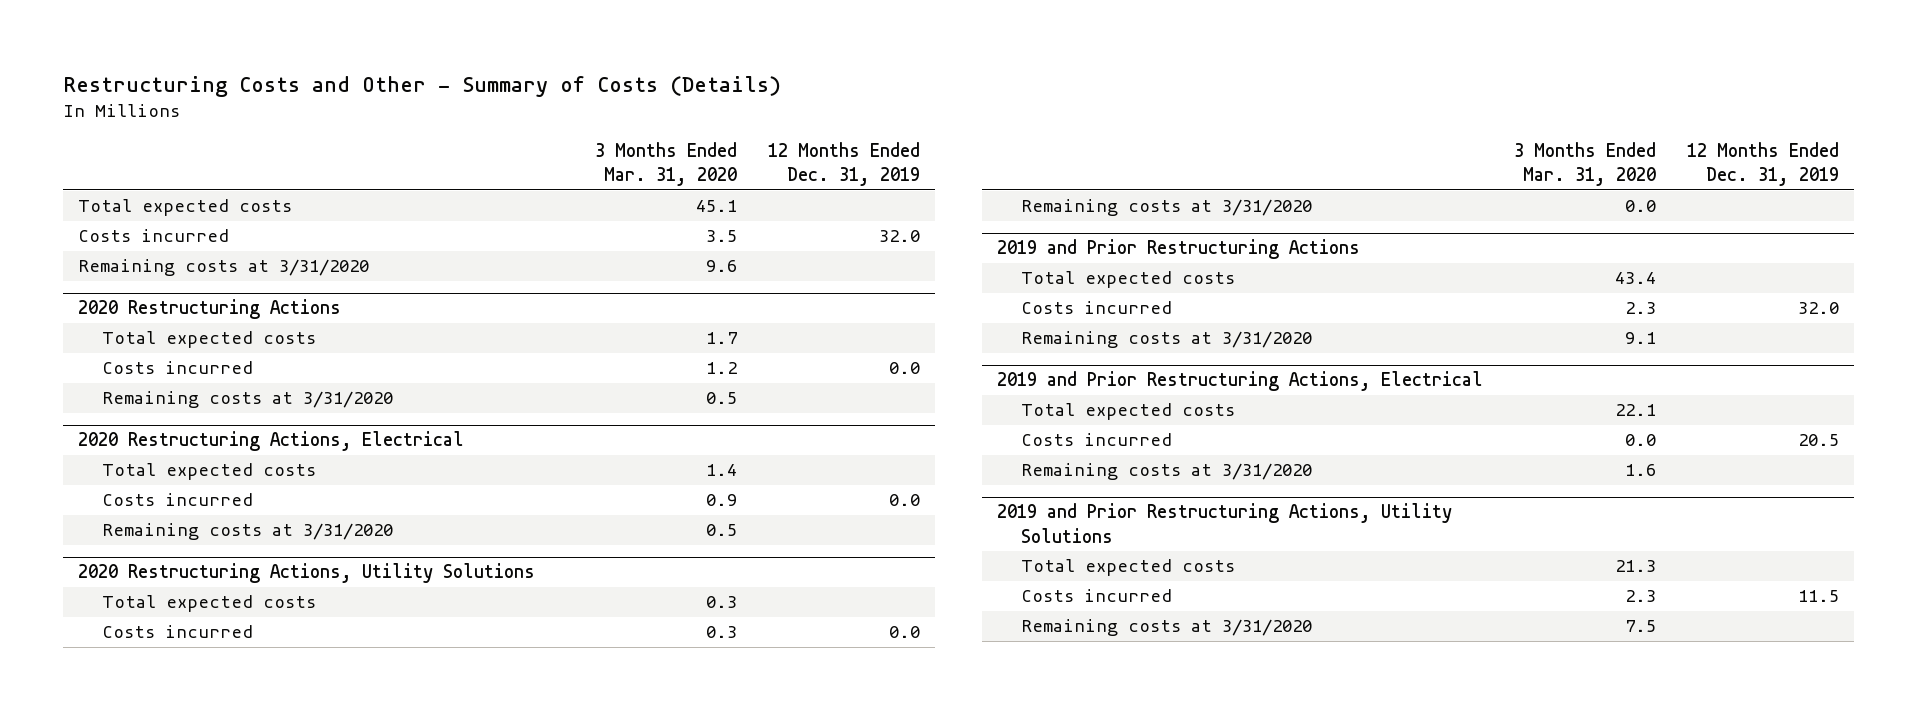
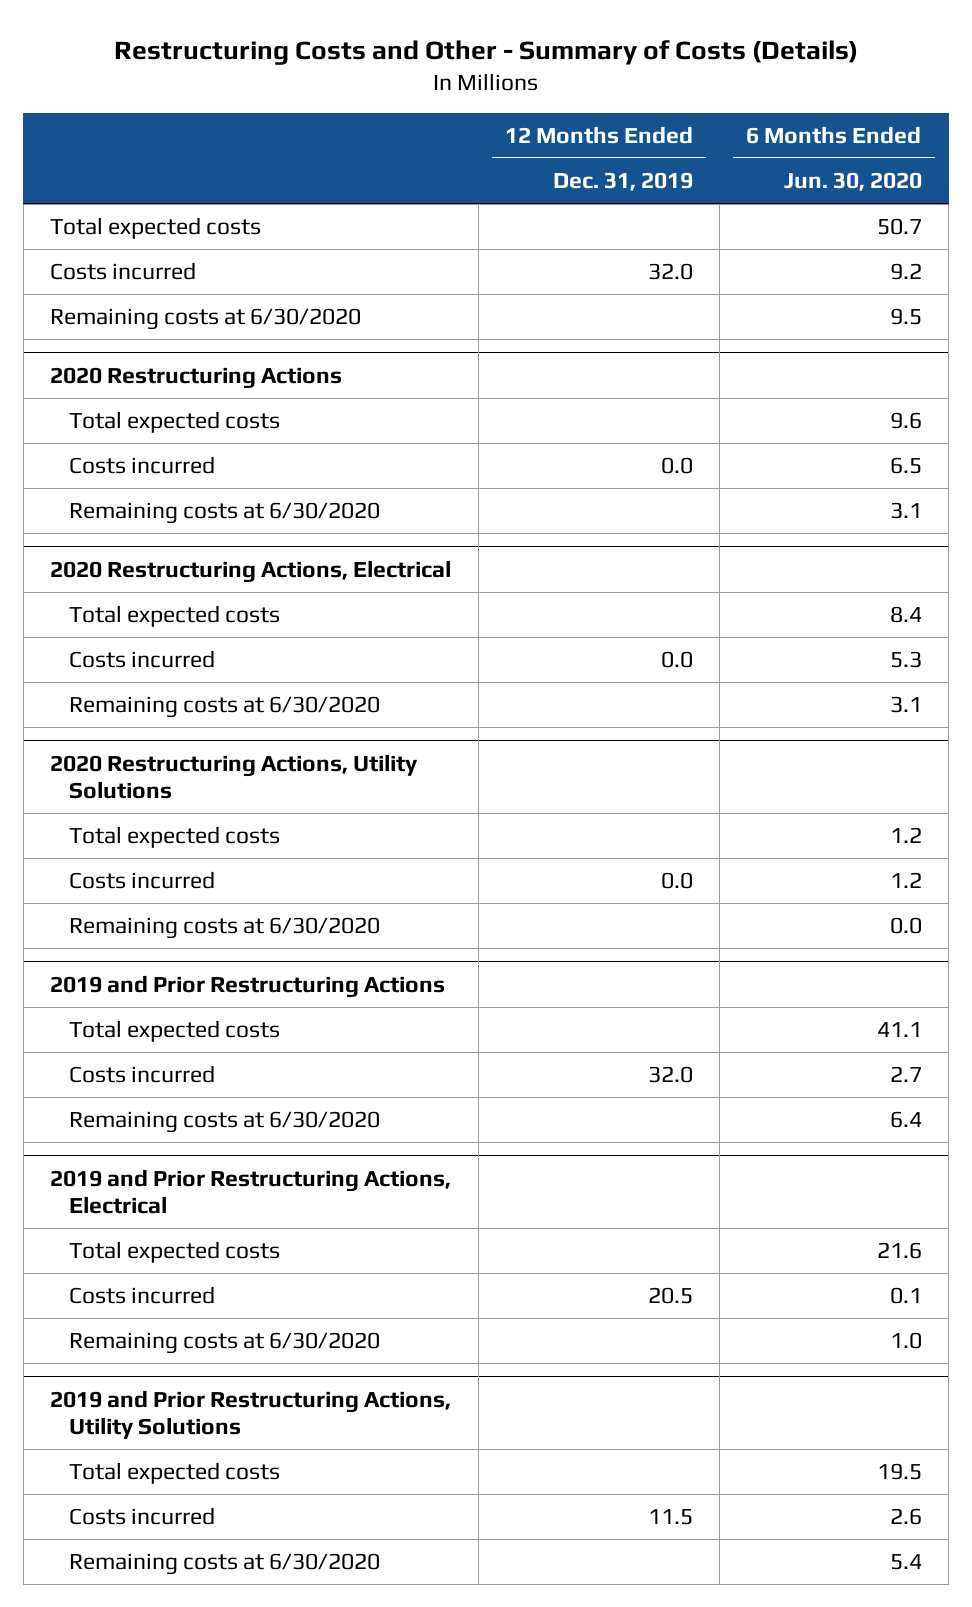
- | 3 Months Ended Mar. 31, 2020 | 12 Months Ended Dec. 31, 2019
+ | 12 Months Ended Dec. 31, 2019 | 6 Months Ended Jun. 30, 2020
- Remaining costs at 3/31/2020 | 9.6 |
+ Remaining costs at 6/30/2020 | | 9.5
@ 2020 Restructuring Actions
- Remaining costs at 3/31/2020 | 0.5 |
+ Remaining costs at 6/30/2020 | | 3.1
@ 2020 Restructuring Actions, Electrical
- Remaining costs at 3/31/2020 | 0.5 |
+ Remaining costs at 6/30/2020 | | 3.1
@ 2020 Restructuring Actions, Utility Solutions
- Remaining costs at 3/31/2020 | 0.0 |
+ Remaining costs at 6/30/2020 | | 0.0
@ 2019 and Prior Restructuring Actions
- Remaining costs at 3/31/2020 | 9.1 |
+ Remaining costs at 6/30/2020 | | 6.4
@ 2019 and Prior Restructuring Actions, Electrical
- Remaining costs at 3/31/2020 | 1.6 |
+ Remaining costs at 6/30/2020 | | 1.0
@ 2019 and Prior Restructuring Actions, Utility Solutions
- Remaining costs at 3/31/2020 | 7.5 |
+ Remaining costs at 6/30/2020 | | 5.4

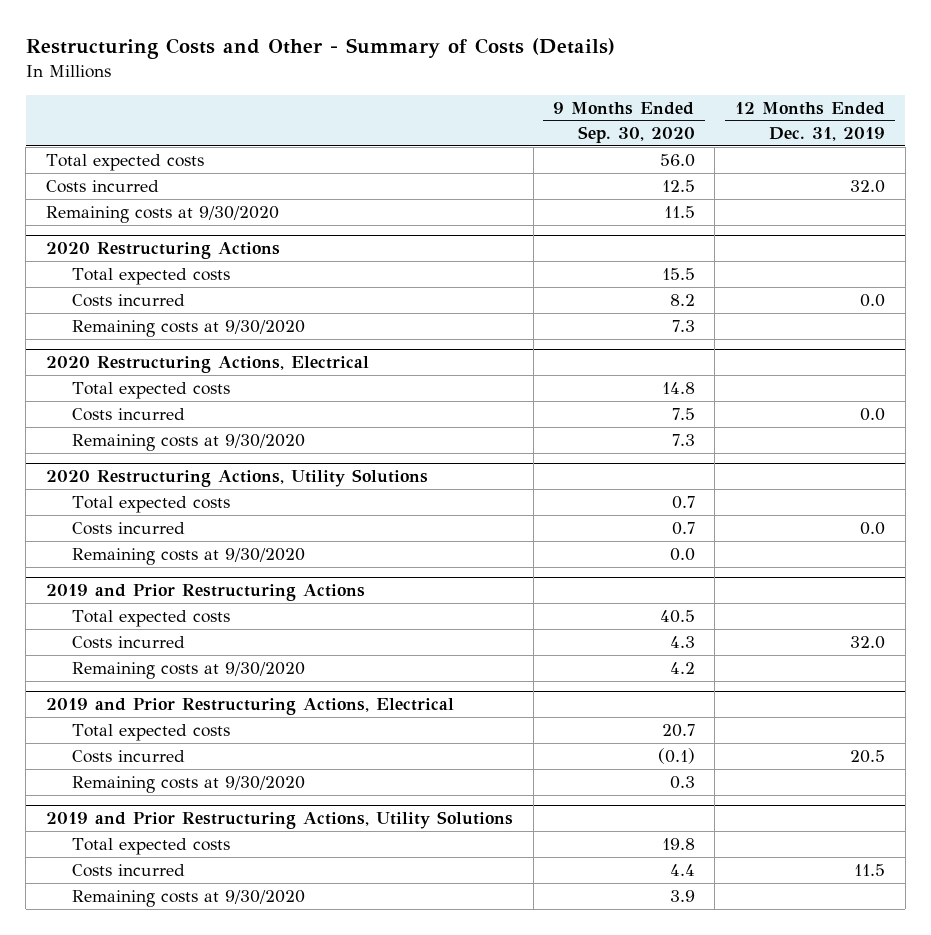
- | 12 Months Ended Dec. 31, 2019 | 6 Months Ended Jun. 30, 2020
+ | 9 Months Ended Sep. 30, 2020 | 12 Months Ended Dec. 31, 2019
- Remaining costs at 6/30/2020 | | 9.5
+ Remaining costs at 9/30/2020 | 11.5 |
@ 2020 Restructuring Actions
- Remaining costs at 6/30/2020 | | 3.1
+ Remaining costs at 9/30/2020 | 7.3 |
@ 2020 Restructuring Actions, Electrical
- Remaining costs at 6/30/2020 | | 3.1
+ Remaining costs at 9/30/2020 | 7.3 |
@ 2020 Restructuring Actions, Utility Solutions
- Remaining costs at 6/30/2020 | | 0.0
+ Remaining costs at 9/30/2020 | 0.0 |
@ 2019 and Prior Restructuring Actions
- Remaining costs at 6/30/2020 | | 6.4
+ Remaining costs at 9/30/2020 | 4.2 |
@ 2019 and Prior Restructuring Actions, Electrical
- Remaining costs at 6/30/2020 | | 1.0
+ Remaining costs at 9/30/2020 | 0.3 |
@ 2019 and Prior Restructuring Actions, Utility Solutions
- Remaining costs at 6/30/2020 | | 5.4
+ Remaining costs at 9/30/2020 | 3.9 |

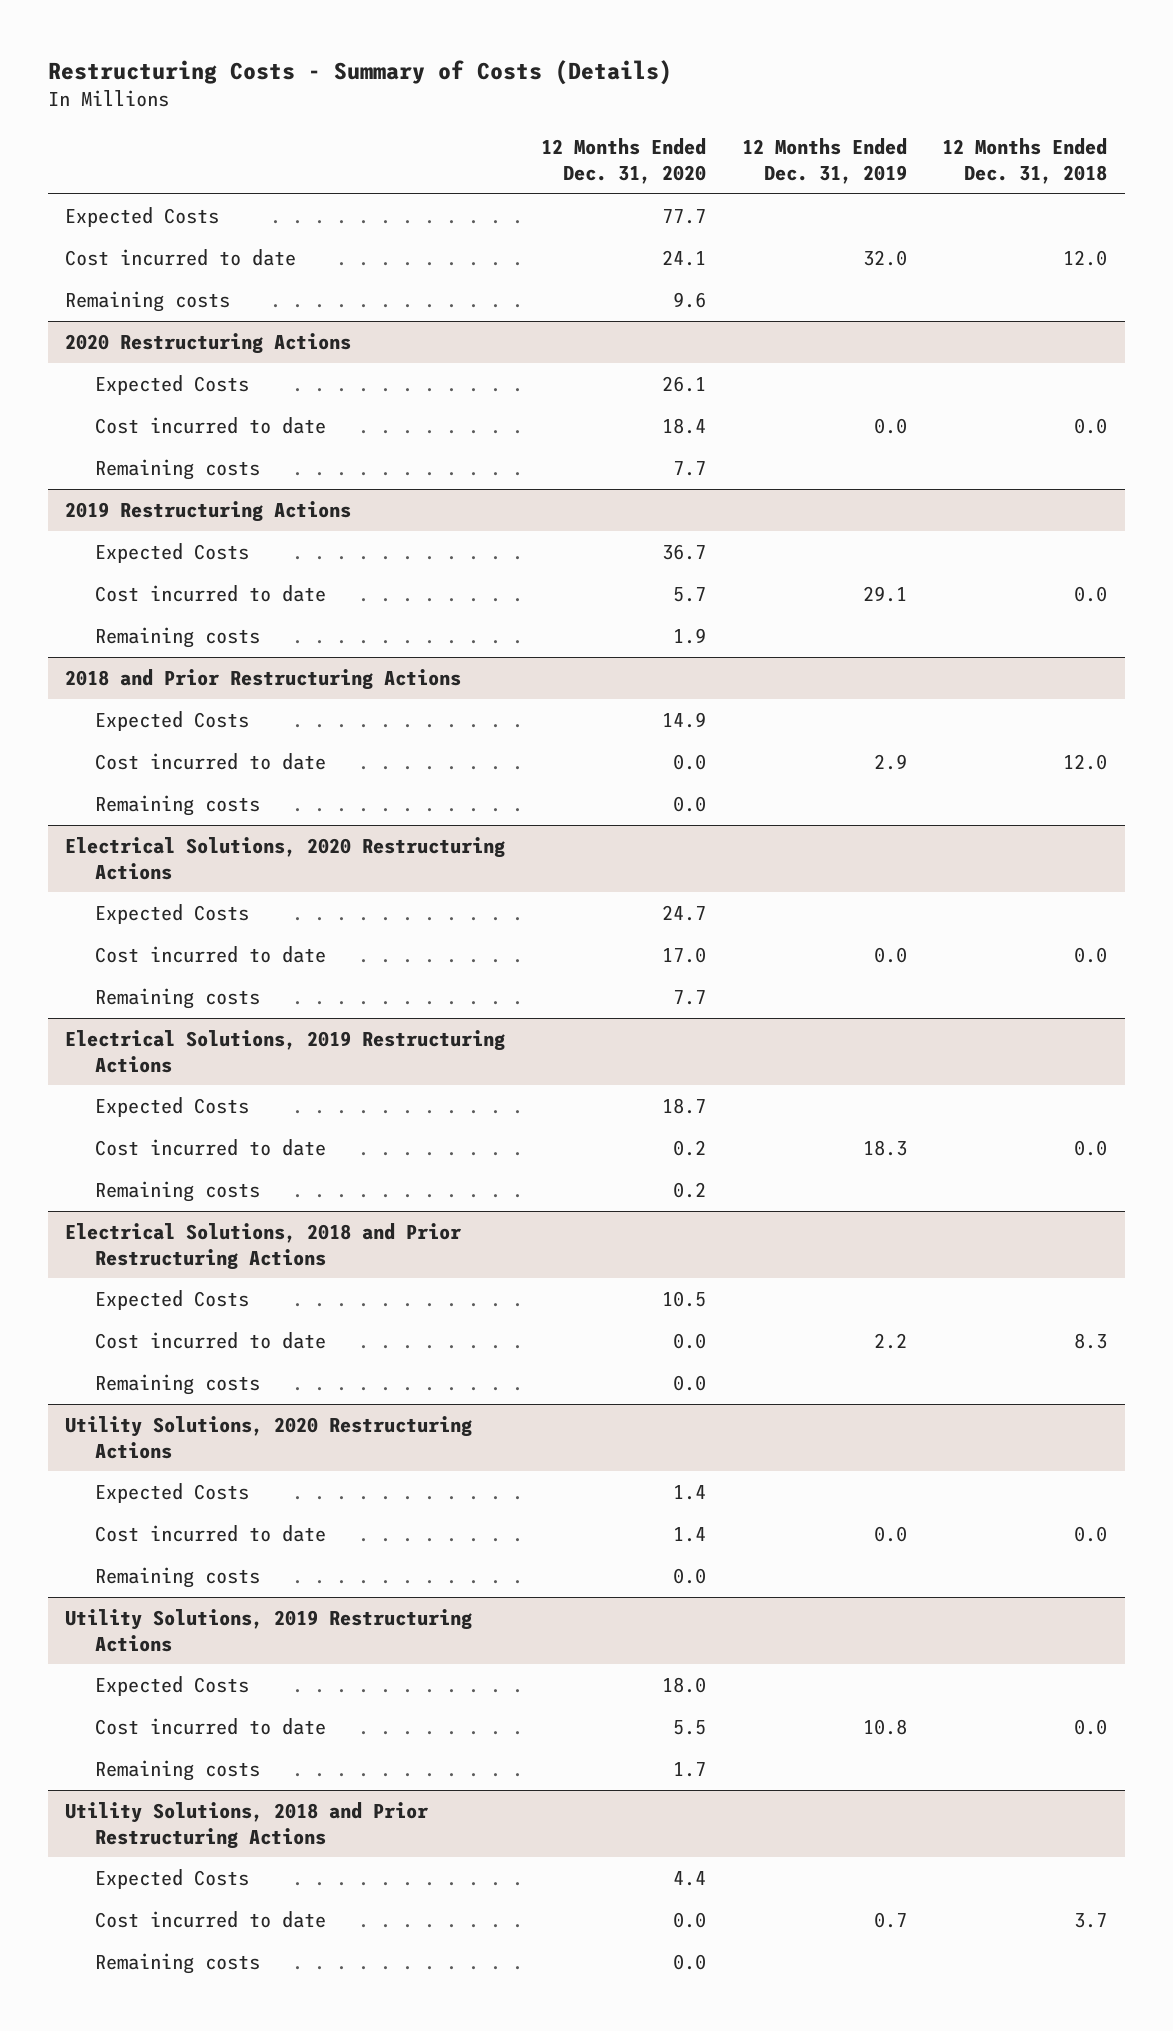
- Restructuring Costs and Other - Summary of Costs (Details)
+ Restructuring Costs - Summary of Costs (Details)
- | 9 Months Ended Sep. 30, 2020 | 12 Months Ended Dec. 31, 2019
+ | 12 Months Ended Dec. 31, 2020 | 12 Months Ended Dec. 31, 2019 | 12 Months Ended Dec. 31, 2018
- Total expected costs | 56.0 |
- Costs incurred | 12.5 | 32.0
- Remaining costs at 9/30/2020 | 11.5 |
+ Expected Costs | 77.7 | |
+ Cost incurred to date | 24.1 | 32.0 | 12.0
+ Remaining costs | 9.6 | |
@ 2020 Restructuring Actions
- Total expected costs | 15.5 |
- Costs incurred | 8.2 | 0.0
- Remaining costs at 9/30/2020 | 7.3 |
- 2020 Restructuring Actions, Electrical
- Total expected costs | 14.8 |
- Costs incurred | 7.5 | 0.0
- Remaining costs at 9/30/2020 | 7.3 |
- 2020 Restructuring Actions, Utility Solutions
- Total expected costs | 0.7 |
- Costs incurred | 0.7 | 0.0
- Remaining costs at 9/30/2020 | 0.0 |
- 2019 and Prior Restructuring Actions
- Total expected costs | 40.5 |
- Costs incurred | 4.3 | 32.0
- Remaining costs at 9/30/2020 | 4.2 |
- 2019 and Prior Restructuring Actions, Electrical
- Total expected costs | 20.7 |
- Costs incurred | (0.1) | 20.5
- Remaining costs at 9/30/2020 | 0.3 |
- 2019 and Prior Restructuring Actions, Utility Solutions
- Total expected costs | 19.8 |
- Costs incurred | 4.4 | 11.5
- Remaining costs at 9/30/2020 | 3.9 |
@ 2020 Restructuring Actions
+ Expected Costs | 26.1 | |
+ Cost incurred to date | 18.4 | 0.0 | 0.0
+ Remaining costs | 7.7 | |
+ 2019 Restructuring Actions
+ Expected Costs | 36.7 | |
+ Cost incurred to date | 5.7 | 29.1 | 0.0
+ Remaining costs | 1.9 | |
+ 2018 and Prior Restructuring Actions
+ Expected Costs | 14.9 | |
+ Cost incurred to date | 0.0 | 2.9 | 12.0
+ Remaining costs | 0.0 | |
+ Electrical Solutions, 2020 Restructuring Actions
+ Expected Costs | 24.7 | |
+ Cost incurred to date | 17.0 | 0.0 | 0.0
+ Remaining costs | 7.7 | |
+ Electrical Solutions, 2019 Restructuring Actions
+ Expected Costs | 18.7 | |
+ Cost incurred to date | 0.2 | 18.3 | 0.0
+ Remaining costs | 0.2 | |
+ Electrical Solutions, 2018 and Prior Restructuring Actions
+ Expected Costs | 10.5 | |
+ Cost incurred to date | 0.0 | 2.2 | 8.3
+ Remaining costs | 0.0 | |
+ Utility Solutions, 2020 Restructuring Actions
+ Expected Costs | 1.4 | |
+ Cost incurred to date | 1.4 | 0.0 | 0.0
+ Remaining costs | 0.0 | |
+ Utility Solutions, 2019 Restructuring Actions
+ Expected Costs | 18.0 | |
+ Cost incurred to date | 5.5 | 10.8 | 0.0
+ Remaining costs | 1.7 | |
+ Utility Solutions, 2018 and Prior Restructuring Actions
+ Expected Costs | 4.4 | |
+ Cost incurred to date | 0.0 | 0.7 | 3.7
+ Remaining costs | 0.0 | |

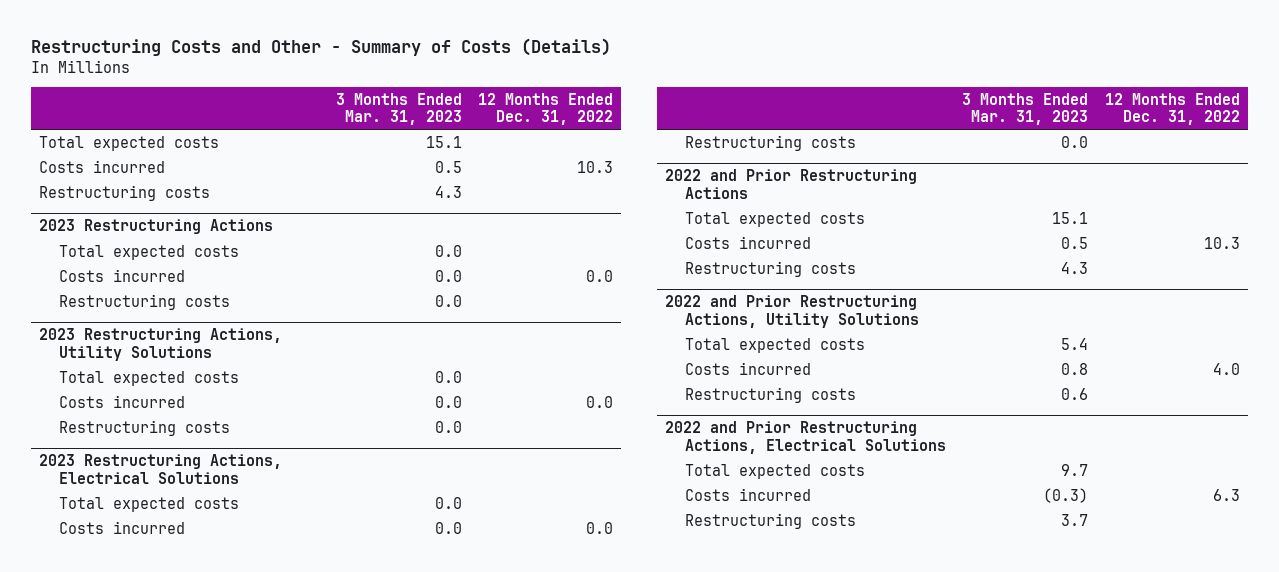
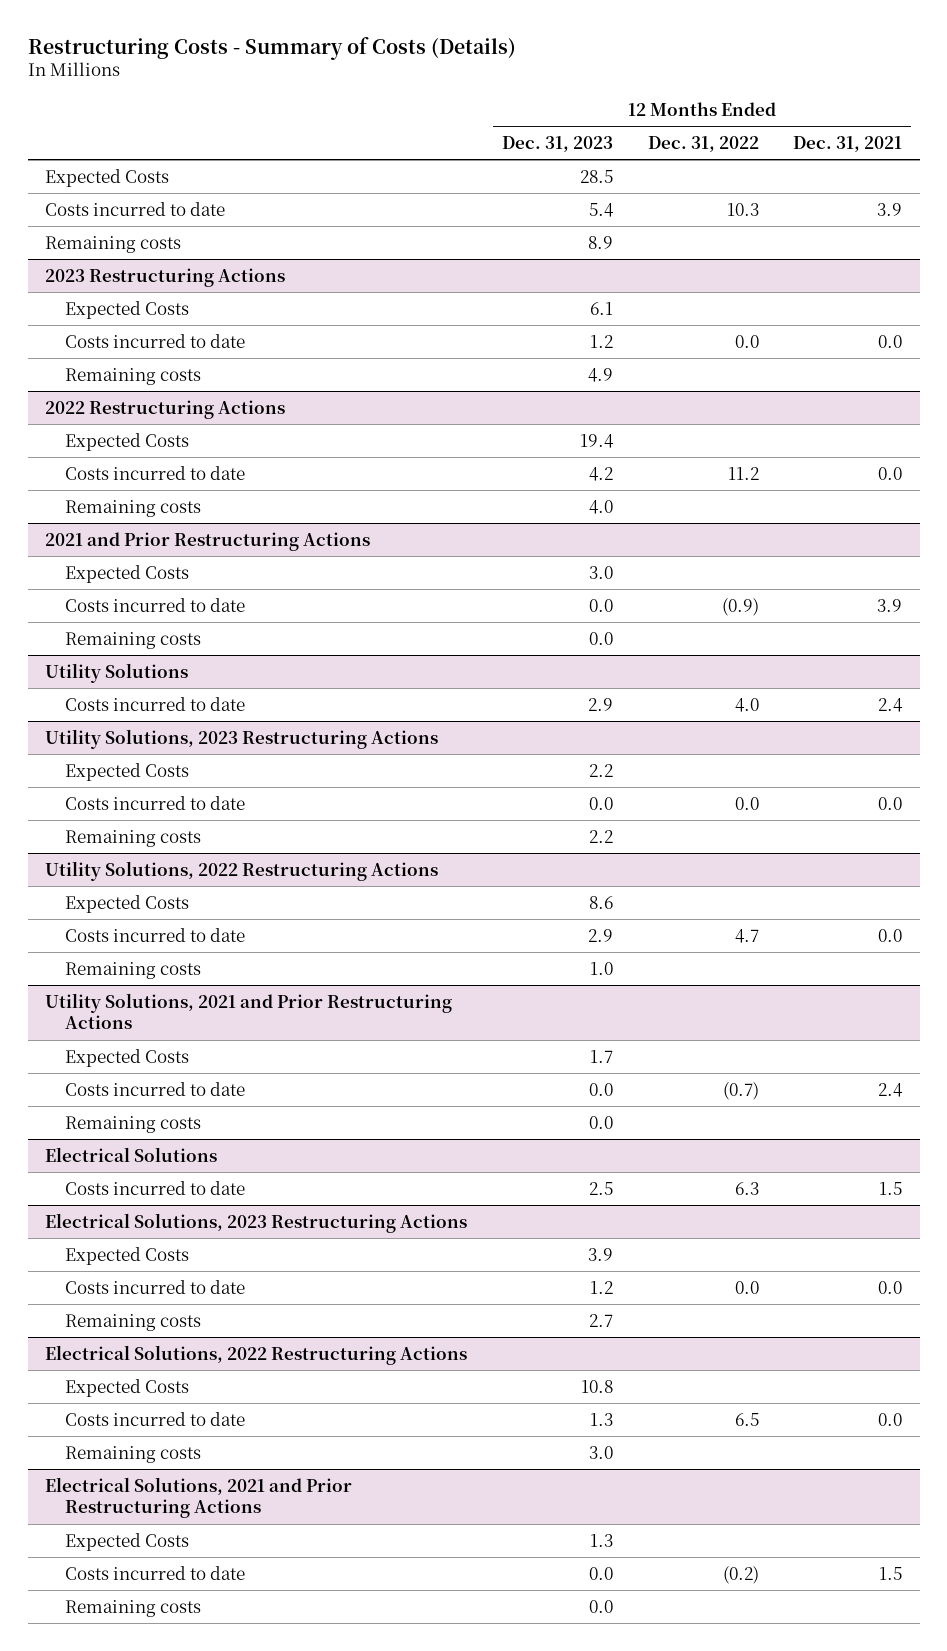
- Restructuring Costs and Other - Summary of Costs (Details)
+ Restructuring Costs - Summary of Costs (Details)
- | 3 Months Ended Mar. 31, 2023 | 12 Months Ended Dec. 31, 2022
+ | 12 Months Ended Dec. 31, 2023 | 12 Months Ended Dec. 31, 2022 | 12 Months Ended Dec. 31, 2021
- Total expected costs | 15.1 |
- Costs incurred | 0.5 | 10.3
- Restructuring costs | 4.3 |
+ Expected Costs | 28.5 | |
+ Costs incurred to date | 5.4 | 10.3 | 3.9
+ Remaining costs | 8.9 | |
@ 2023 Restructuring Actions
- Total expected costs | 0.0 |
- Costs incurred | 0.0 | 0.0
- Restructuring costs | 0.0 |
- 2023 Restructuring Actions, Utility Solutions
- Total expected costs | 0.0 |
- Costs incurred | 0.0 | 0.0
- Restructuring costs | 0.0 |
- 2023 Restructuring Actions, Electrical Solutions
- Total expected costs | 0.0 |
- Costs incurred | 0.0 | 0.0
- Restructuring costs | 0.0 |
- 2022 and Prior Restructuring Actions
- Total expected costs | 15.1 |
- Costs incurred | 0.5 | 10.3
- Restructuring costs | 4.3 |
- 2022 and Prior Restructuring Actions, Utility Solutions
- Total expected costs | 5.4 |
- Costs incurred | 0.8 | 4.0
- Restructuring costs | 0.6 |
- 2022 and Prior Restructuring Actions, Electrical Solutions
- Total expected costs | 9.7 |
- Costs incurred | (0.3) | 6.3
- Restructuring costs | 3.7 |
@ 2023 Restructuring Actions
+ Expected Costs | 6.1 | |
+ Costs incurred to date | 1.2 | 0.0 | 0.0
+ Remaining costs | 4.9 | |
+ 2022 Restructuring Actions
+ Expected Costs | 19.4 | |
+ Costs incurred to date | 4.2 | 11.2 | 0.0
+ Remaining costs | 4.0 | |
+ 2021 and Prior Restructuring Actions
+ Expected Costs | 3.0 | |
+ Costs incurred to date | 0.0 | (0.9) | 3.9
+ Remaining costs | 0.0 | |
+ Utility Solutions
+ Costs incurred to date | 2.9 | 4.0 | 2.4
+ Utility Solutions, 2023 Restructuring Actions
+ Expected Costs | 2.2 | |
+ Costs incurred to date | 0.0 | 0.0 | 0.0
+ Remaining costs | 2.2 | |
+ Utility Solutions, 2022 Restructuring Actions
+ Expected Costs | 8.6 | |
+ Costs incurred to date | 2.9 | 4.7 | 0.0
+ Remaining costs | 1.0 | |
+ Utility Solutions, 2021 and Prior Restructuring Actions
+ Expected Costs | 1.7 | |
+ Costs incurred to date | 0.0 | (0.7) | 2.4
+ Remaining costs | 0.0 | |
+ Electrical Solutions
+ Costs incurred to date | 2.5 | 6.3 | 1.5
+ Electrical Solutions, 2023 Restructuring Actions
+ Expected Costs | 3.9 | |
+ Costs incurred to date | 1.2 | 0.0 | 0.0
+ Remaining costs | 2.7 | |
+ Electrical Solutions, 2022 Restructuring Actions
+ Expected Costs | 10.8 | |
+ Costs incurred to date | 1.3 | 6.5 | 0.0
+ Remaining costs | 3.0 | |
+ Electrical Solutions, 2021 and Prior Restructuring Actions
+ Expected Costs | 1.3 | |
+ Costs incurred to date | 0.0 | (0.2) | 1.5
+ Remaining costs | 0.0 | |

